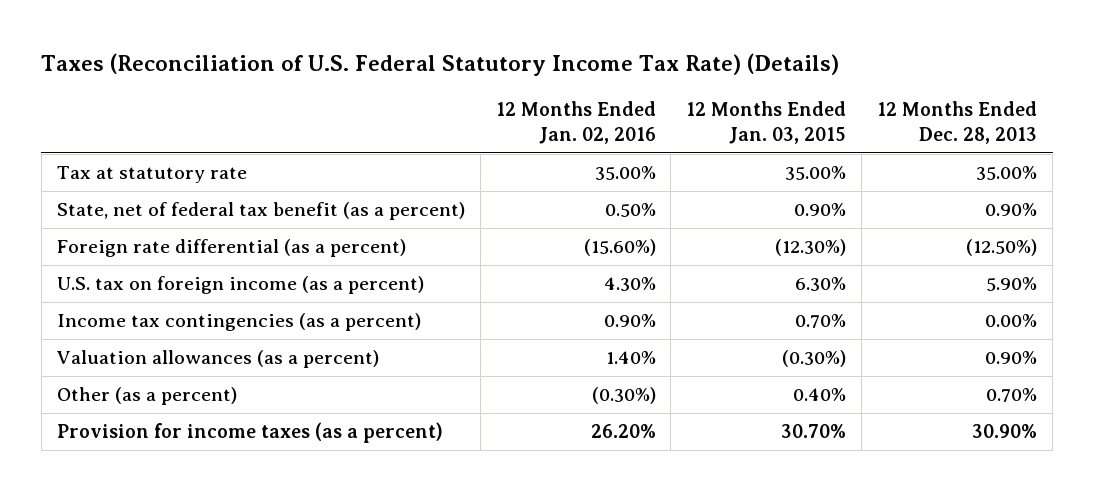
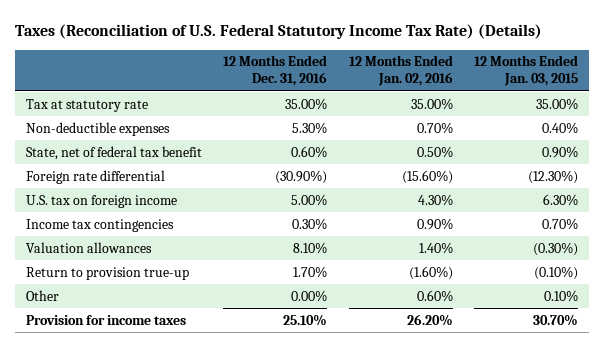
- | 12 Months Ended Jan. 02, 2016 | 12 Months Ended Jan. 03, 2015 | 12 Months Ended Dec. 28, 2013
+ | 12 Months Ended Dec. 31, 2016 | 12 Months Ended Jan. 02, 2016 | 12 Months Ended Jan. 03, 2015
- State, net of federal tax benefit (as a percent) | 0.50% | 0.90% | 0.90%
- Foreign rate differential (as a percent) | (15.60%) | (12.30%) | (12.50%)
- U.S. tax on foreign income (as a percent) | 4.30% | 6.30% | 5.90%
- Income tax contingencies (as a percent) | 0.90% | 0.70% | 0.00%
- Valuation allowances (as a percent) | 1.40% | (0.30%) | 0.90%
- Other (as a percent) | (0.30%) | 0.40% | 0.70%
- Provision for income taxes (as a percent) | 26.20% | 30.70% | 30.90%
+ Non-deductible expenses | 5.30% | 0.70% | 0.40%
+ State, net of federal tax benefit | 0.60% | 0.50% | 0.90%
+ Foreign rate differential | (30.90%) | (15.60%) | (12.30%)
+ U.S. tax on foreign income | 5.00% | 4.30% | 6.30%
+ Income tax contingencies | 0.30% | 0.90% | 0.70%
+ Valuation allowances | 8.10% | 1.40% | (0.30%)
+ Return to provision true-up | 1.70% | (1.60%) | (0.10%)
+ Other | 0.00% | 0.60% | 0.10%
+ Provision for income taxes | 25.10% | 26.20% | 30.70%

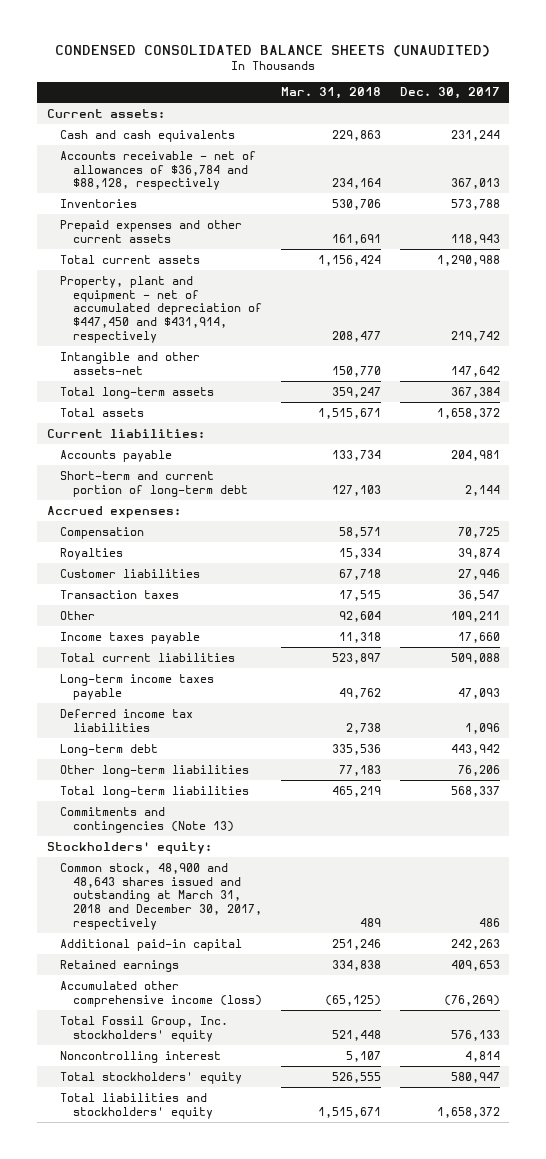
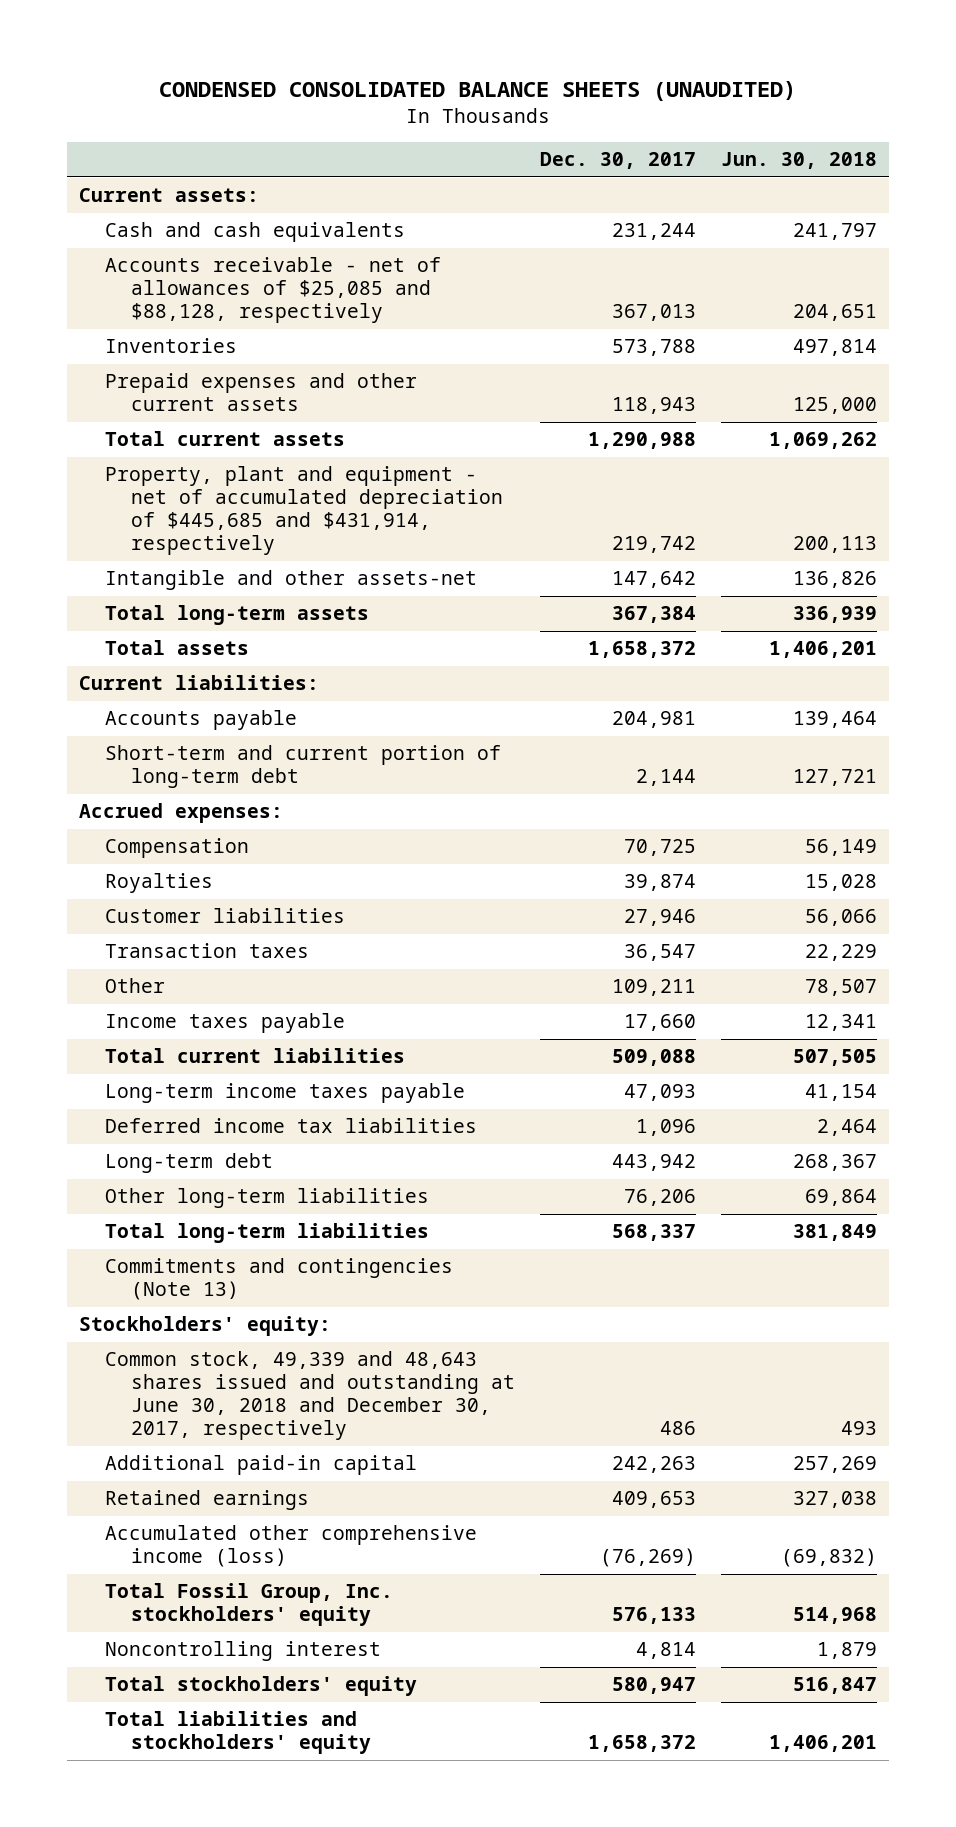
- | Mar. 31, 2018 | Dec. 30, 2017
+ | Dec. 30, 2017 | Jun. 30, 2018
- Accounts receivable - net of allowances of $36,784 and $88,128, respectively | 234,164 | 367,013
+ Accounts receivable - net of allowances of $25,085 and $88,128, respectively | 367,013 | 204,651
- Property, plant and equipment - net of accumulated depreciation of $447,450 and $431,914, respectively | 208,477 | 219,742
+ Property, plant and equipment - net of accumulated depreciation of $445,685 and $431,914, respectively | 219,742 | 200,113
- Common stock, 48,900 and 48,643 shares issued and outstanding at March 31, 2018 and December 30, 2017, respectively | 489 | 486
+ Common stock, 49,339 and 48,643 shares issued and outstanding at June 30, 2018 and December 30, 2017, respectively | 486 | 493

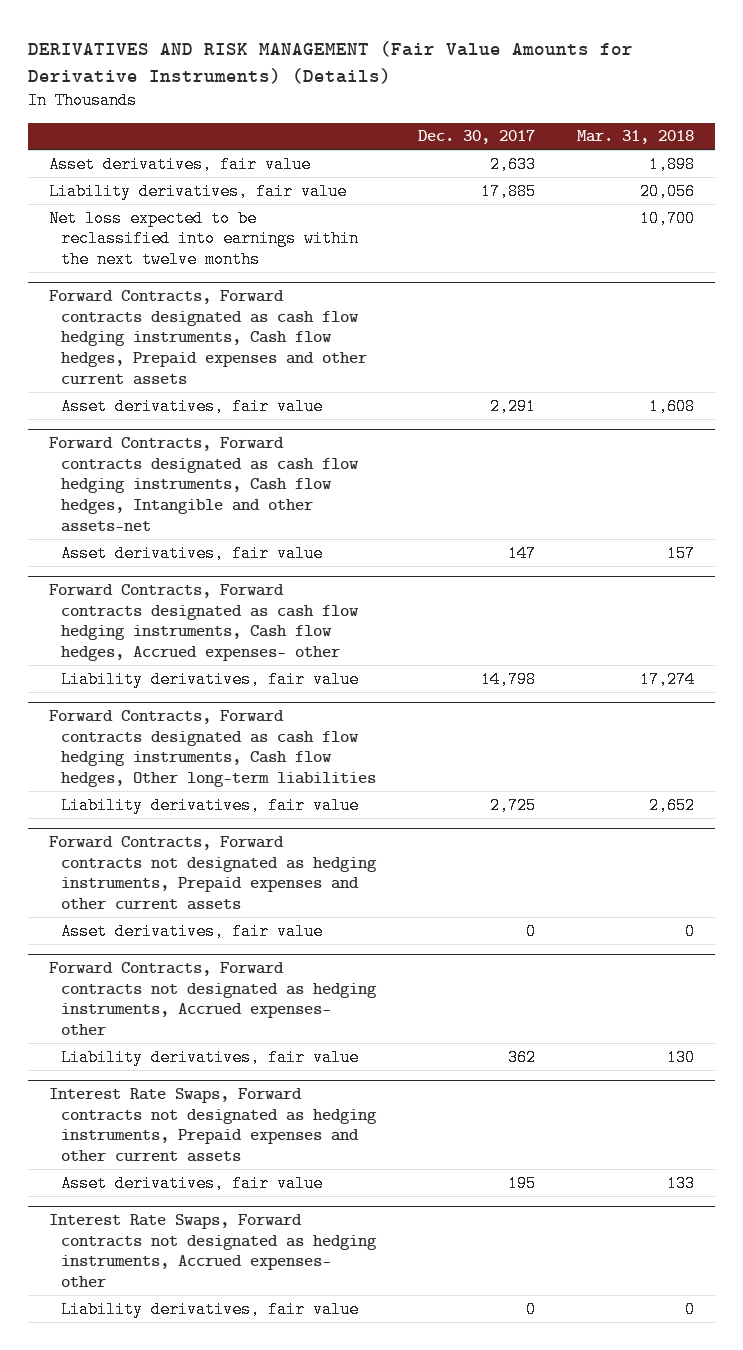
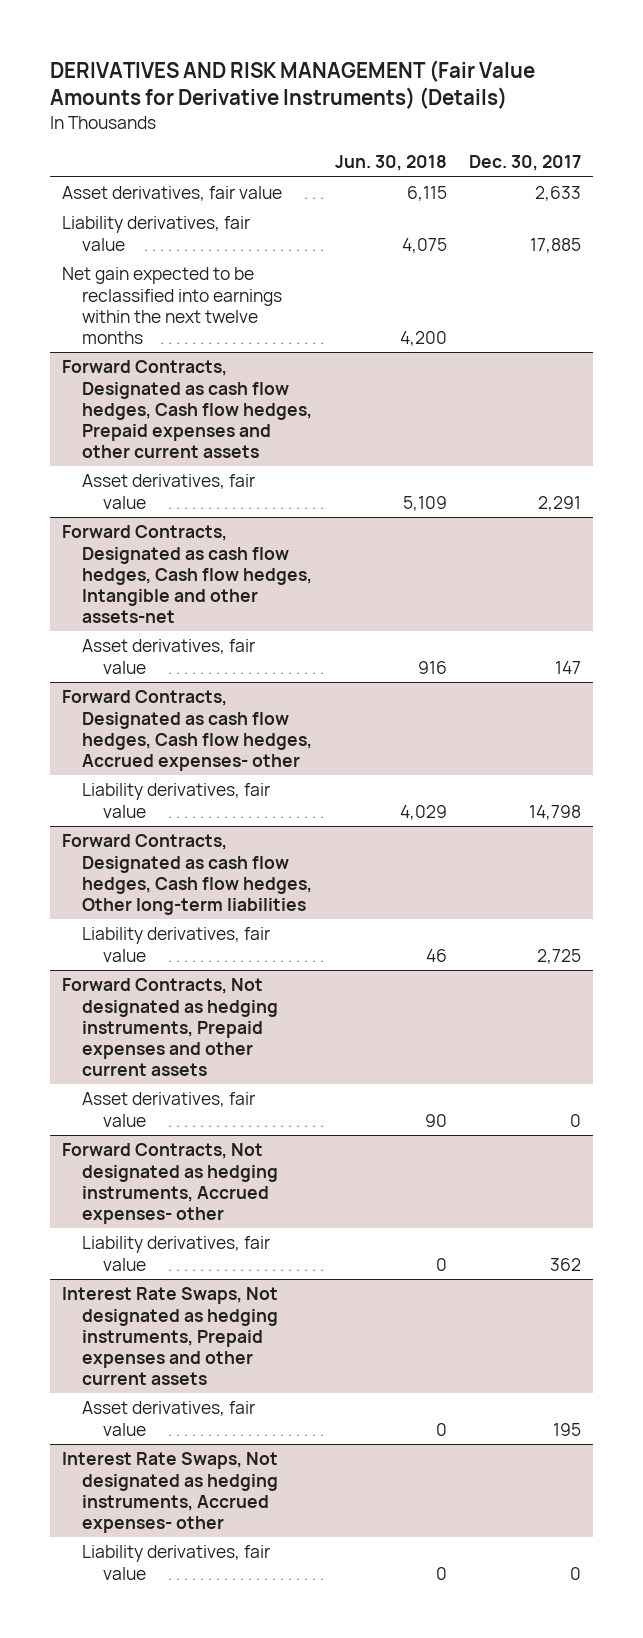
- | Dec. 30, 2017 | Mar. 31, 2018
+ | Jun. 30, 2018 | Dec. 30, 2017
- Net loss expected to be reclassified into earnings within the next twelve months | | 10,700
- Forward Contracts, Forward contracts designated as cash flow hedging instruments, Cash flow hedges, Prepaid expenses and other current assets
+ Net gain expected to be reclassified into earnings within the next twelve months | 4,200 |
+ Forward Contracts, Designated as cash flow hedges, Cash flow hedges, Prepaid expenses and other current assets
- Forward Contracts, Forward contracts designated as cash flow hedging instruments, Cash flow hedges, Intangible and other assets-net
+ Forward Contracts, Designated as cash flow hedges, Cash flow hedges, Intangible and other assets-net
- Forward Contracts, Forward contracts designated as cash flow hedging instruments, Cash flow hedges, Accrued expenses- other
+ Forward Contracts, Designated as cash flow hedges, Cash flow hedges, Accrued expenses- other
- Forward Contracts, Forward contracts designated as cash flow hedging instruments, Cash flow hedges, Other long-term liabilities
+ Forward Contracts, Designated as cash flow hedges, Cash flow hedges, Other long-term liabilities
- Forward Contracts, Forward contracts not designated as hedging instruments, Prepaid expenses and other current assets
+ Forward Contracts, Not designated as hedging instruments, Prepaid expenses and other current assets
- Forward Contracts, Forward contracts not designated as hedging instruments, Accrued expenses- other
+ Forward Contracts, Not designated as hedging instruments, Accrued expenses- other
- Interest Rate Swaps, Forward contracts not designated as hedging instruments, Prepaid expenses and other current assets
+ Interest Rate Swaps, Not designated as hedging instruments, Prepaid expenses and other current assets
- Interest Rate Swaps, Forward contracts not designated as hedging instruments, Accrued expenses- other
+ Interest Rate Swaps, Not designated as hedging instruments, Accrued expenses- other

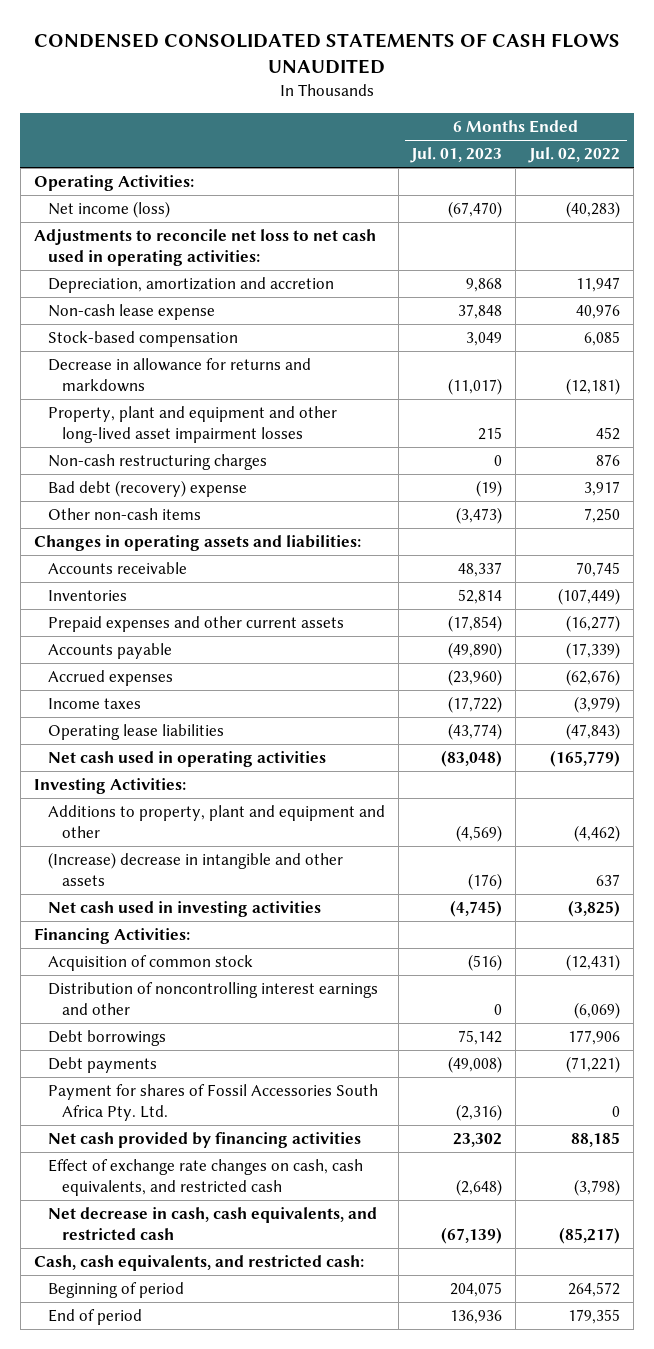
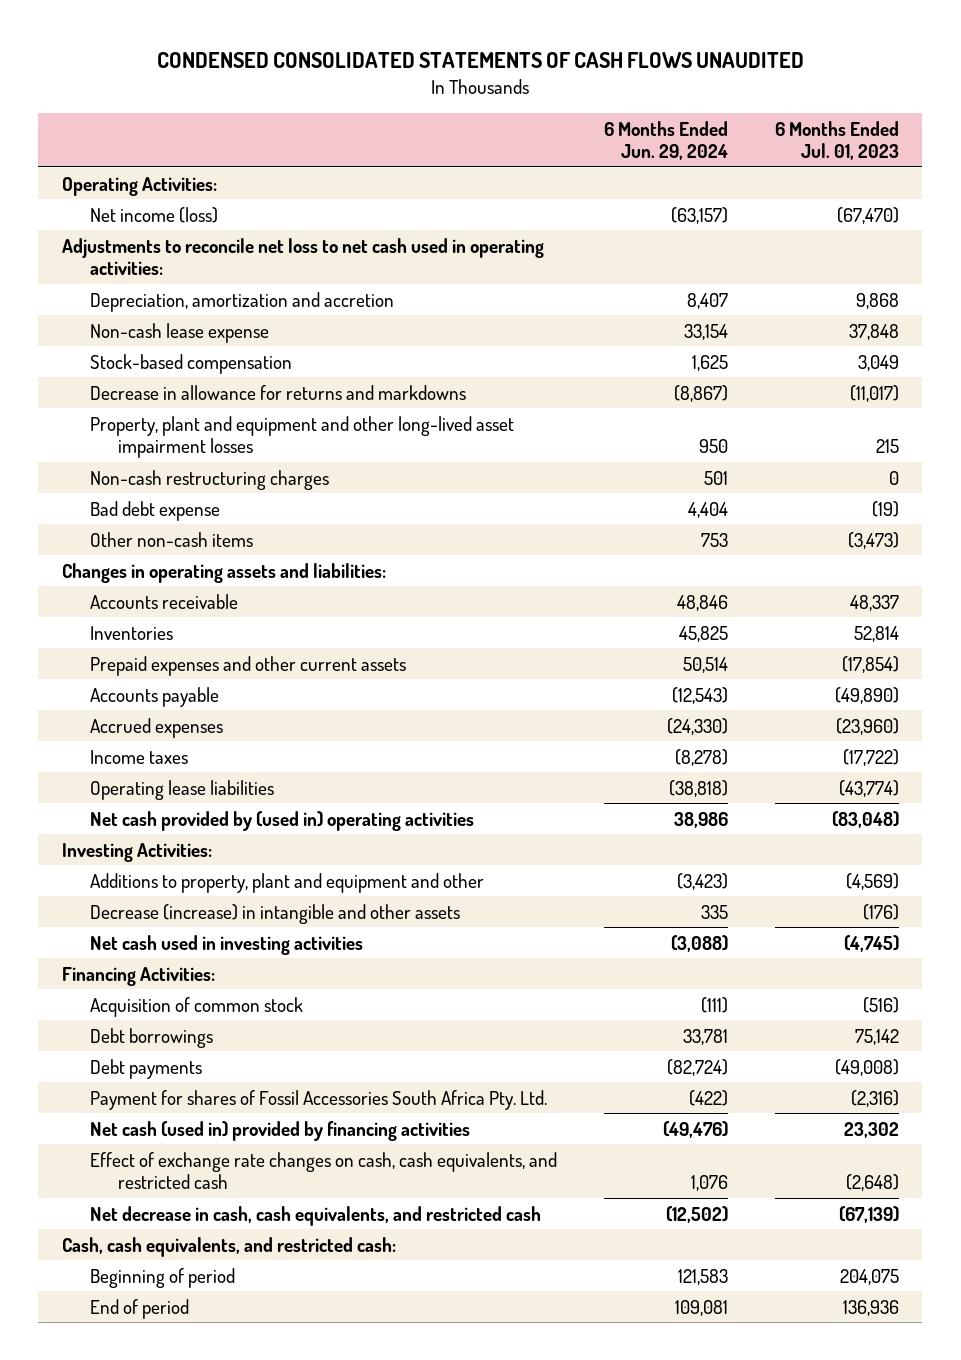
- | 6 Months Ended Jul. 01, 2023 | 6 Months Ended Jul. 02, 2022
+ | 6 Months Ended Jun. 29, 2024 | 6 Months Ended Jul. 01, 2023
- Bad debt (recovery) expense | (19) | 3,917
+ Bad debt expense | 4,404 | (19)
- Net cash used in operating activities | (83,048) | (165,779)
+ Net cash provided by (used in) operating activities | 38,986 | (83,048)
- (Increase) decrease in intangible and other assets | (176) | 637
+ Decrease (increase) in intangible and other assets | 335 | (176)
- Distribution of noncontrolling interest earnings and other | 0 | (6,069)
- Net cash provided by financing activities | 23,302 | 88,185
+ Net cash (used in) provided by financing activities | (49,476) | 23,302

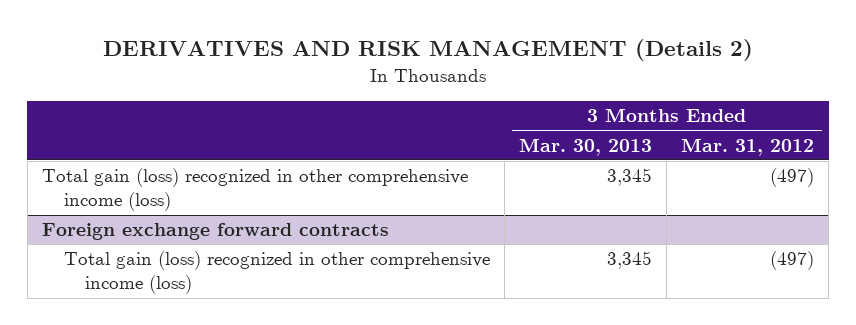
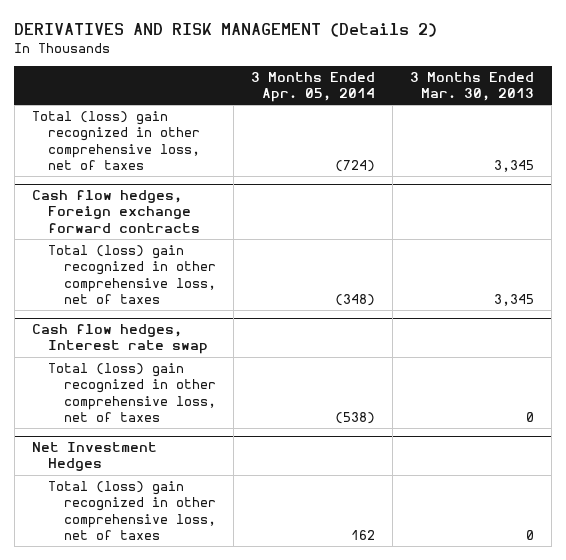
- | 3 Months Ended Mar. 30, 2013 | 3 Months Ended Mar. 31, 2012
+ | 3 Months Ended Apr. 05, 2014 | 3 Months Ended Mar. 30, 2013
- Total gain (loss) recognized in other comprehensive income (loss) | 3,345 | (497)
- Foreign exchange forward contracts
- Total gain (loss) recognized in other comprehensive income (loss) | 3,345 | (497)
+ Total (loss) gain recognized in other comprehensive loss, net of taxes | (724) | 3,345
+ Cash flow hedges, Foreign exchange forward contracts
+ Total (loss) gain recognized in other comprehensive loss, net of taxes | (348) | 3,345
+ Cash flow hedges, Interest rate swap
+ Total (loss) gain recognized in other comprehensive loss, net of taxes | (538) | 0
+ Net Investment Hedges
+ Total (loss) gain recognized in other comprehensive loss, net of taxes | 162 | 0

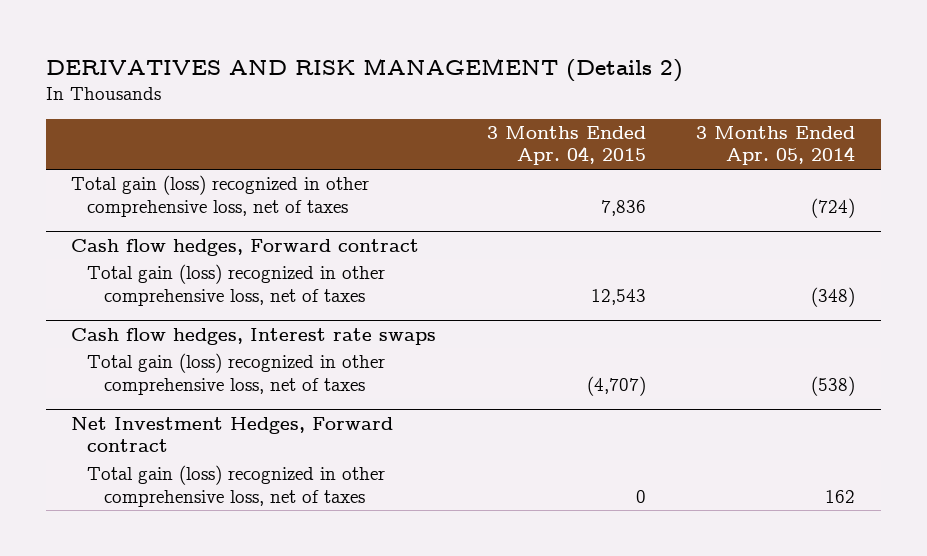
- | 3 Months Ended Apr. 05, 2014 | 3 Months Ended Mar. 30, 2013
+ | 3 Months Ended Apr. 04, 2015 | 3 Months Ended Apr. 05, 2014
- Total (loss) gain recognized in other comprehensive loss, net of taxes | (724) | 3,345
- Cash flow hedges, Foreign exchange forward contracts
- Total (loss) gain recognized in other comprehensive loss, net of taxes | (348) | 3,345
- Cash flow hedges, Interest rate swap
- Total (loss) gain recognized in other comprehensive loss, net of taxes | (538) | 0
- Net Investment Hedges
- Total (loss) gain recognized in other comprehensive loss, net of taxes | 162 | 0
+ Total gain (loss) recognized in other comprehensive loss, net of taxes | 7,836 | (724)
+ Cash flow hedges, Forward contract
+ Total gain (loss) recognized in other comprehensive loss, net of taxes | 12,543 | (348)
+ Cash flow hedges, Interest rate swaps
+ Total gain (loss) recognized in other comprehensive loss, net of taxes | (4,707) | (538)
+ Net Investment Hedges, Forward contract
+ Total gain (loss) recognized in other comprehensive loss, net of taxes | 0 | 162

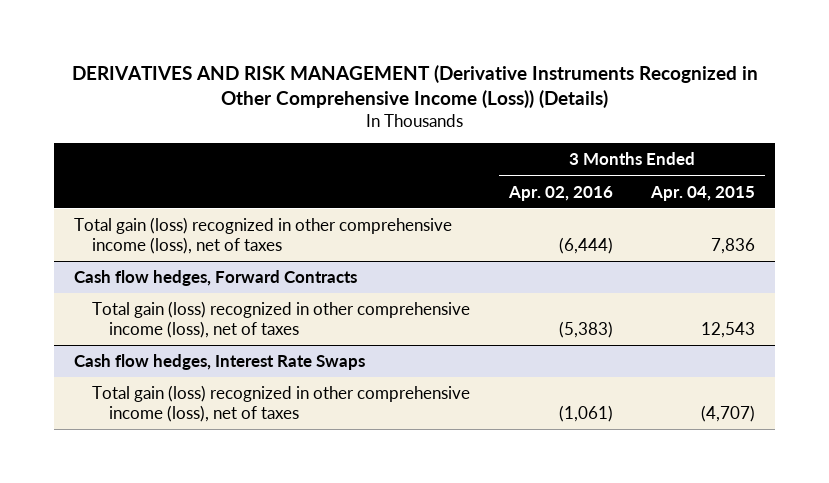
- DERIVATIVES AND RISK MANAGEMENT (Details 2)
+ DERIVATIVES AND RISK MANAGEMENT (Derivative Instruments Recognized in Other Comprehensive Income (Loss)) (Details)
- | 3 Months Ended Apr. 04, 2015 | 3 Months Ended Apr. 05, 2014
+ | 3 Months Ended Apr. 02, 2016 | 3 Months Ended Apr. 04, 2015
- Total gain (loss) recognized in other comprehensive loss, net of taxes | 7,836 | (724)
- Cash flow hedges, Forward contract
- Total gain (loss) recognized in other comprehensive loss, net of taxes | 12,543 | (348)
- Cash flow hedges, Interest rate swaps
- Total gain (loss) recognized in other comprehensive loss, net of taxes | (4,707) | (538)
- Net Investment Hedges, Forward contract
- Total gain (loss) recognized in other comprehensive loss, net of taxes | 0 | 162
+ Total gain (loss) recognized in other comprehensive income (loss), net of taxes | (6,444) | 7,836
+ Cash flow hedges, Forward Contracts
+ Total gain (loss) recognized in other comprehensive income (loss), net of taxes | (5,383) | 12,543
+ Cash flow hedges, Interest Rate Swaps
+ Total gain (loss) recognized in other comprehensive income (loss), net of taxes | (1,061) | (4,707)

